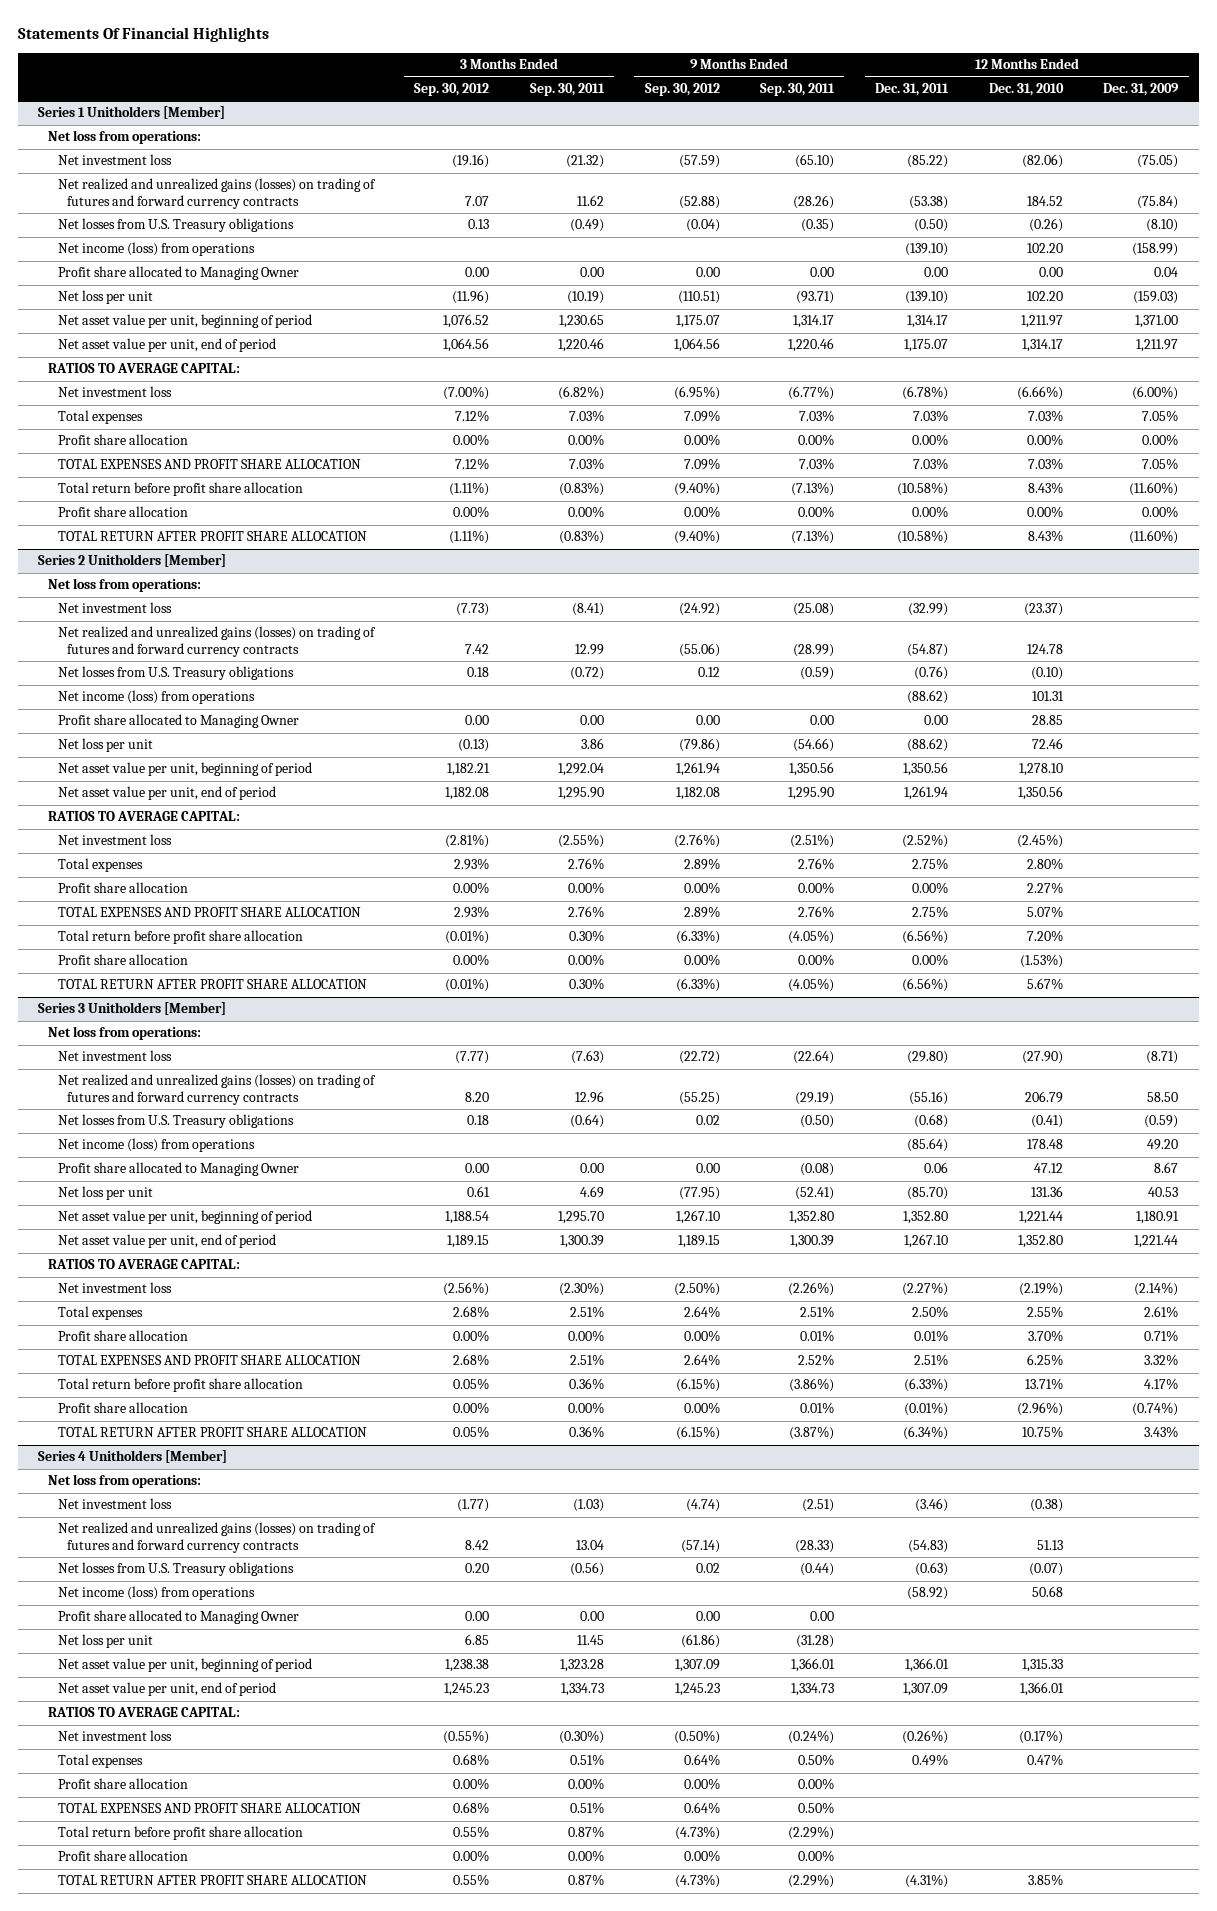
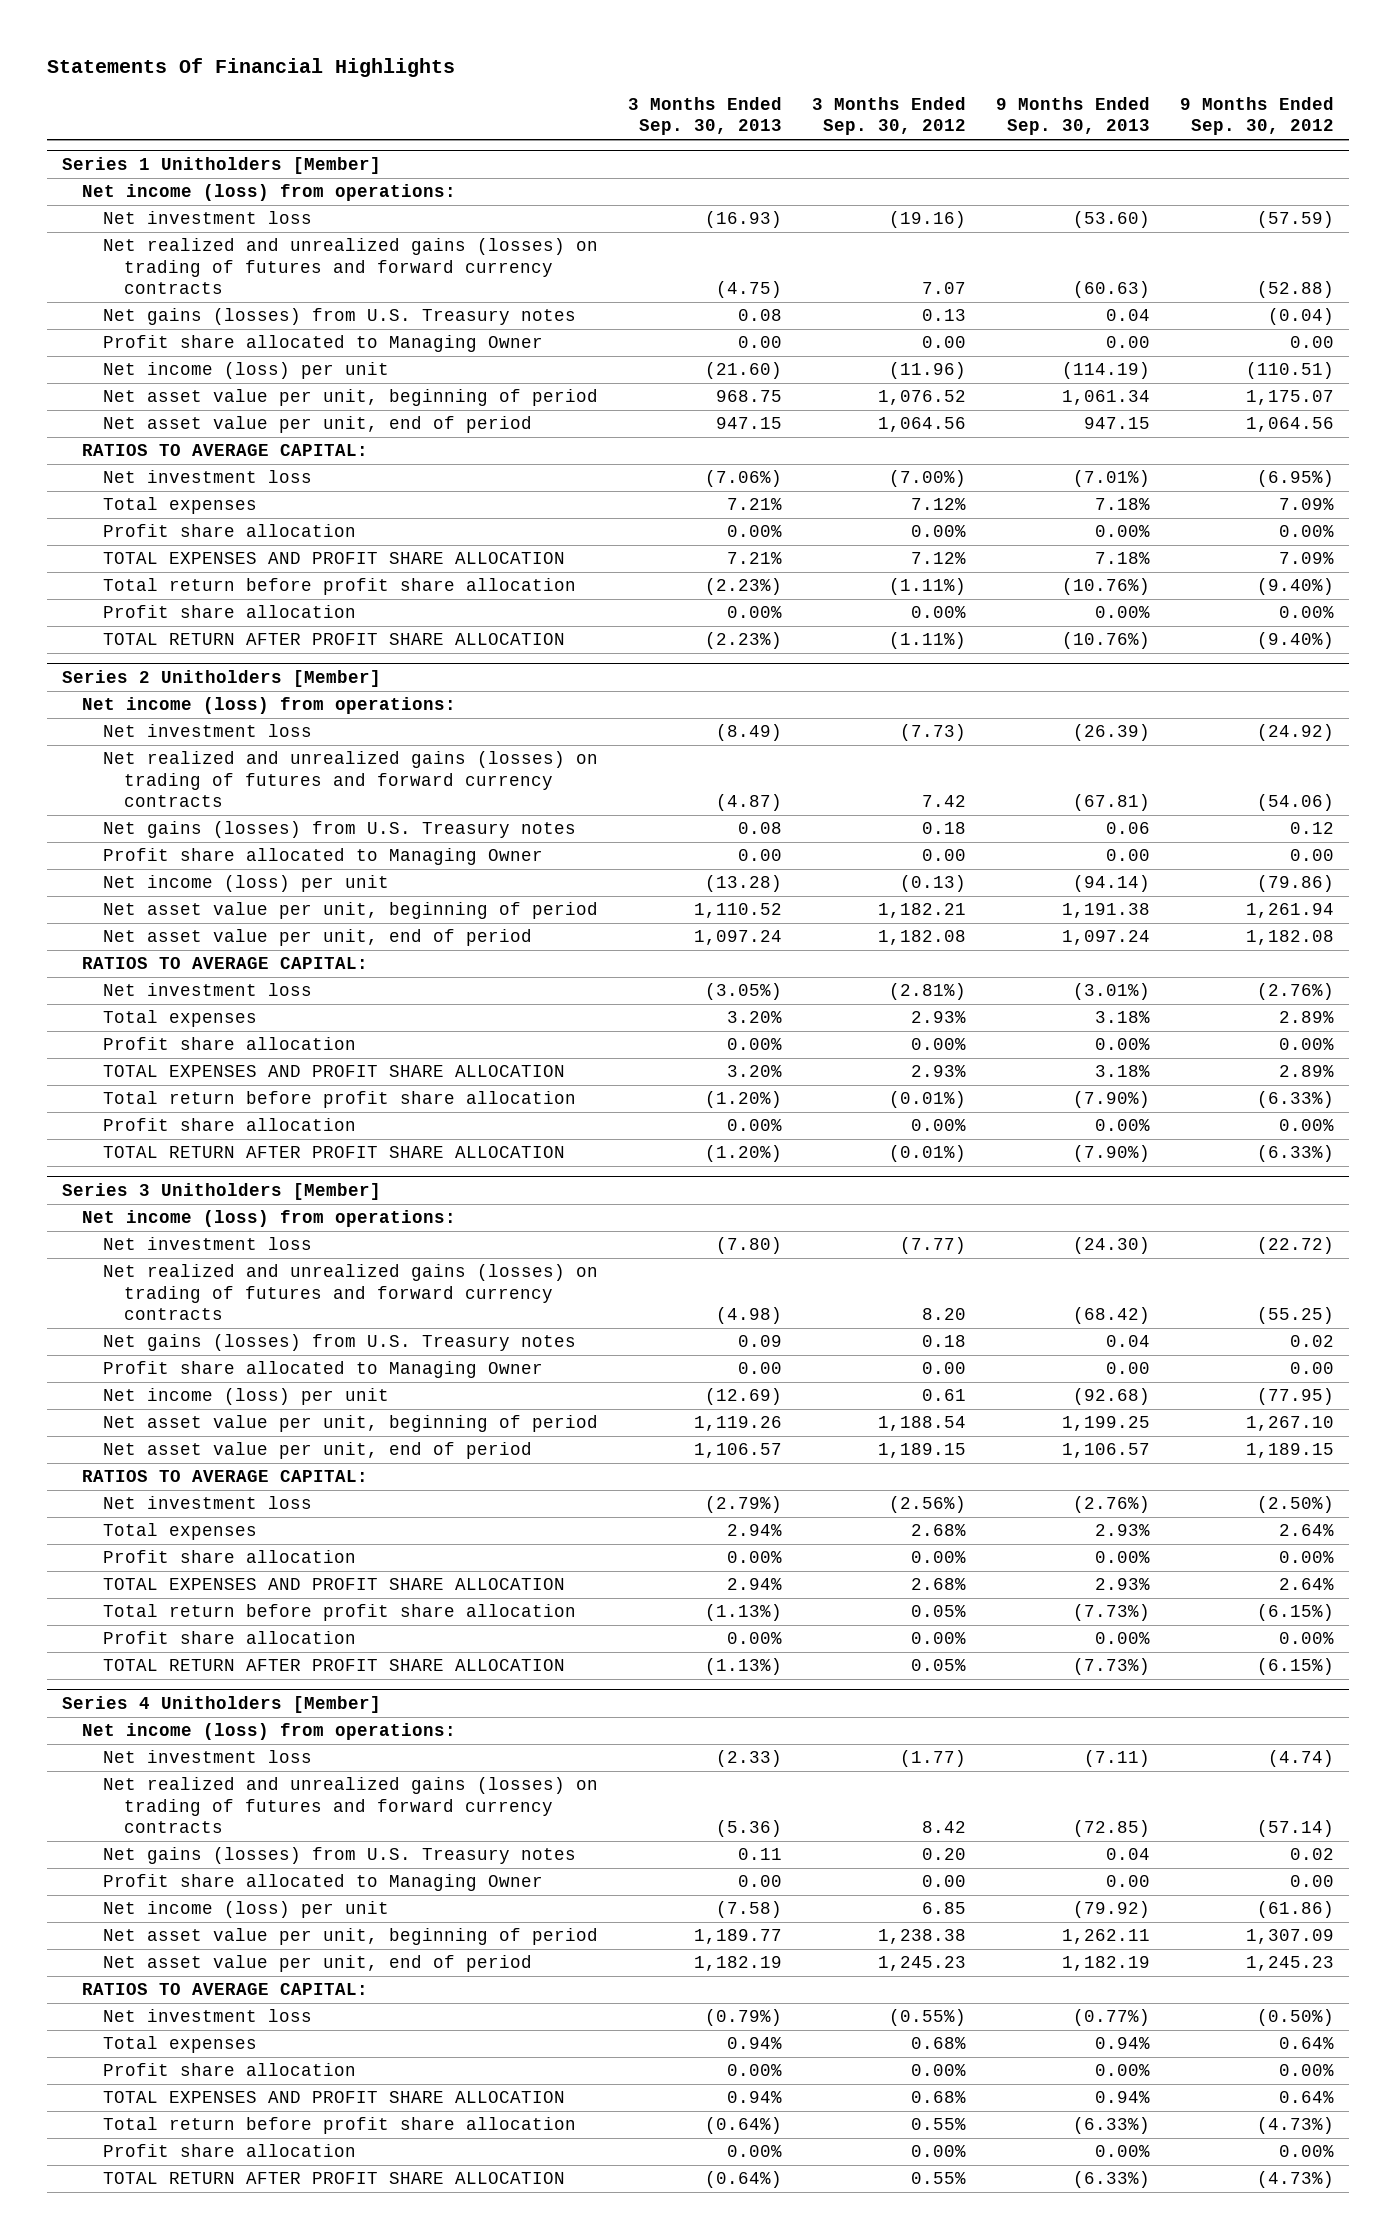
- | 3 Months Ended Sep. 30, 2012 | 3 Months Ended Sep. 30, 2011 | 9 Months Ended Sep. 30, 2012 | 9 Months Ended Sep. 30, 2011 | 12 Months Ended Dec. 31, 2011 | 12 Months Ended Dec. 31, 2010 | 12 Months Ended Dec. 31, 2009
+ | 3 Months Ended Sep. 30, 2013 | 3 Months Ended Sep. 30, 2012 | 9 Months Ended Sep. 30, 2013 | 9 Months Ended Sep. 30, 2012
@ Series 1 Unitholders [Member]
- Net loss from operations:
+ Net income (loss) from operations:
- Net losses from U.S. Treasury obligations | 0.13 | (0.49) | (0.04) | (0.35) | (0.50) | (0.26) | (8.10)
- Net income (loss) from operations | | | | | (139.10) | 102.20 | (158.99)
+ Net gains (losses) from U.S. Treasury notes | 0.08 | 0.13 | 0.04 | (0.04)
- Net loss per unit | (11.96) | (10.19) | (110.51) | (93.71) | (139.10) | 102.20 | (159.03)
+ Net income (loss) per unit | (21.60) | (11.96) | (114.19) | (110.51)
@ Series 2 Unitholders [Member]
- Net loss from operations:
+ Net income (loss) from operations:
- Net realized and unrealized gains (losses) on trading of futures and forward currency contracts | 7.42 | 12.99 | (55.06) | (28.99) | (54.87) | 124.78 |
- Net losses from U.S. Treasury obligations | 0.18 | (0.72) | 0.12 | (0.59) | (0.76) | (0.10) |
- Net income (loss) from operations | | | | | (88.62) | 101.31 |
+ Net realized and unrealized gains (losses) on trading of futures and forward currency contracts | (4.87) | 7.42 | (67.81) | (54.06)
+ Net gains (losses) from U.S. Treasury notes | 0.08 | 0.18 | 0.06 | 0.12
- Net loss per unit | (0.13) | 3.86 | (79.86) | (54.66) | (88.62) | 72.46 |
+ Net income (loss) per unit | (13.28) | (0.13) | (94.14) | (79.86)
@ Series 3 Unitholders [Member]
- Net loss from operations:
+ Net income (loss) from operations:
- Net losses from U.S. Treasury obligations | 0.18 | (0.64) | 0.02 | (0.50) | (0.68) | (0.41) | (0.59)
- Net income (loss) from operations | | | | | (85.64) | 178.48 | 49.20
+ Net gains (losses) from U.S. Treasury notes | 0.09 | 0.18 | 0.04 | 0.02
- Net loss per unit | 0.61 | 4.69 | (77.95) | (52.41) | (85.70) | 131.36 | 40.53
+ Net income (loss) per unit | (12.69) | 0.61 | (92.68) | (77.95)
@ Series 4 Unitholders [Member]
- Net loss from operations:
+ Net income (loss) from operations:
- Net losses from U.S. Treasury obligations | 0.20 | (0.56) | 0.02 | (0.44) | (0.63) | (0.07) |
- Net income (loss) from operations | | | | | (58.92) | 50.68 |
+ Net gains (losses) from U.S. Treasury notes | 0.11 | 0.20 | 0.04 | 0.02
- Net loss per unit | 6.85 | 11.45 | (61.86) | (31.28) | | |
+ Net income (loss) per unit | (7.58) | 6.85 | (79.92) | (61.86)

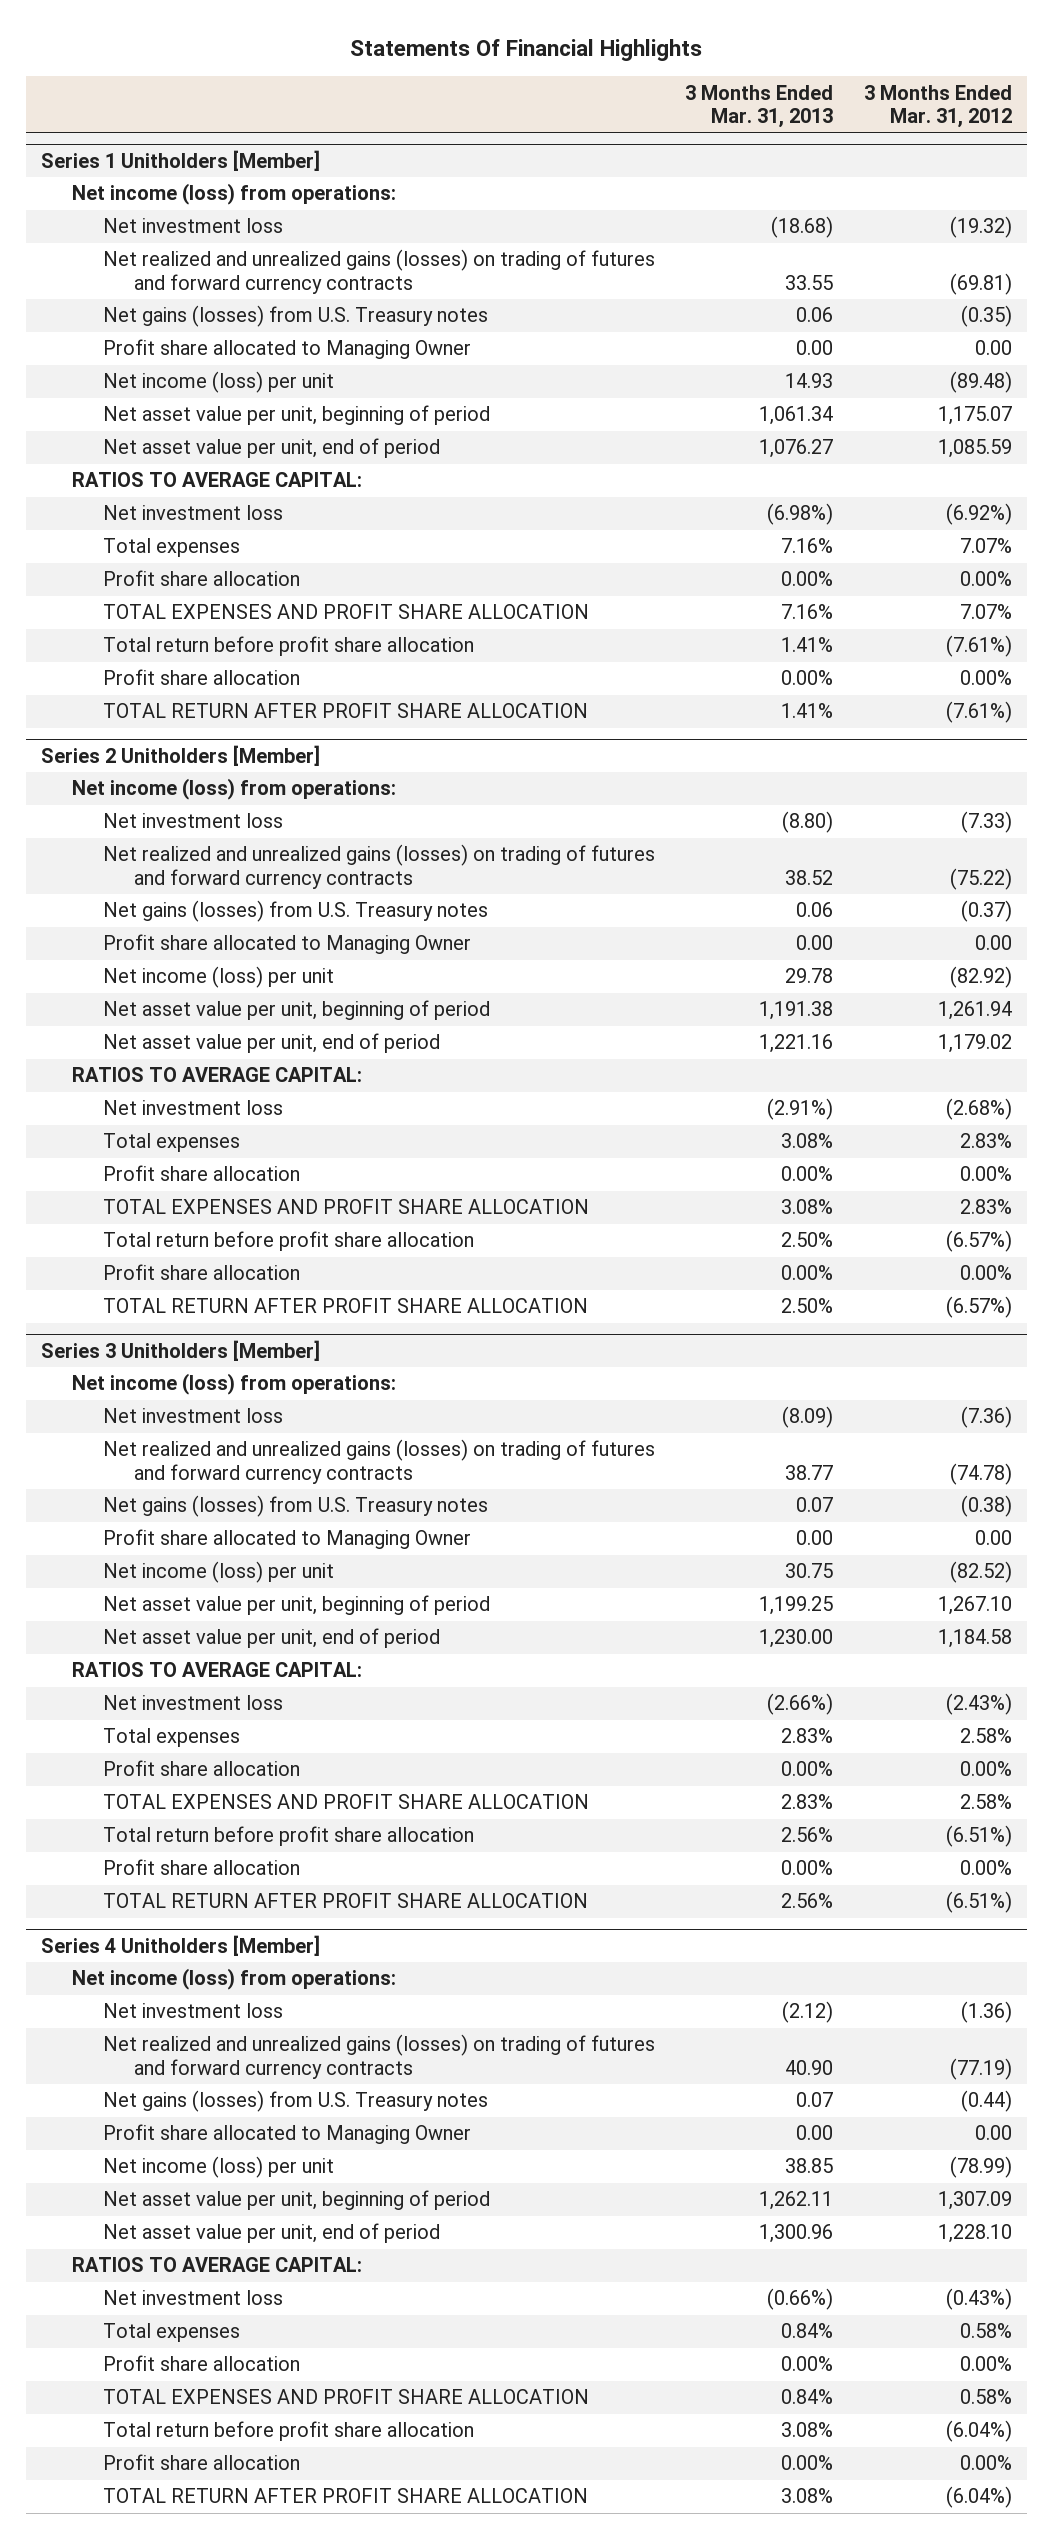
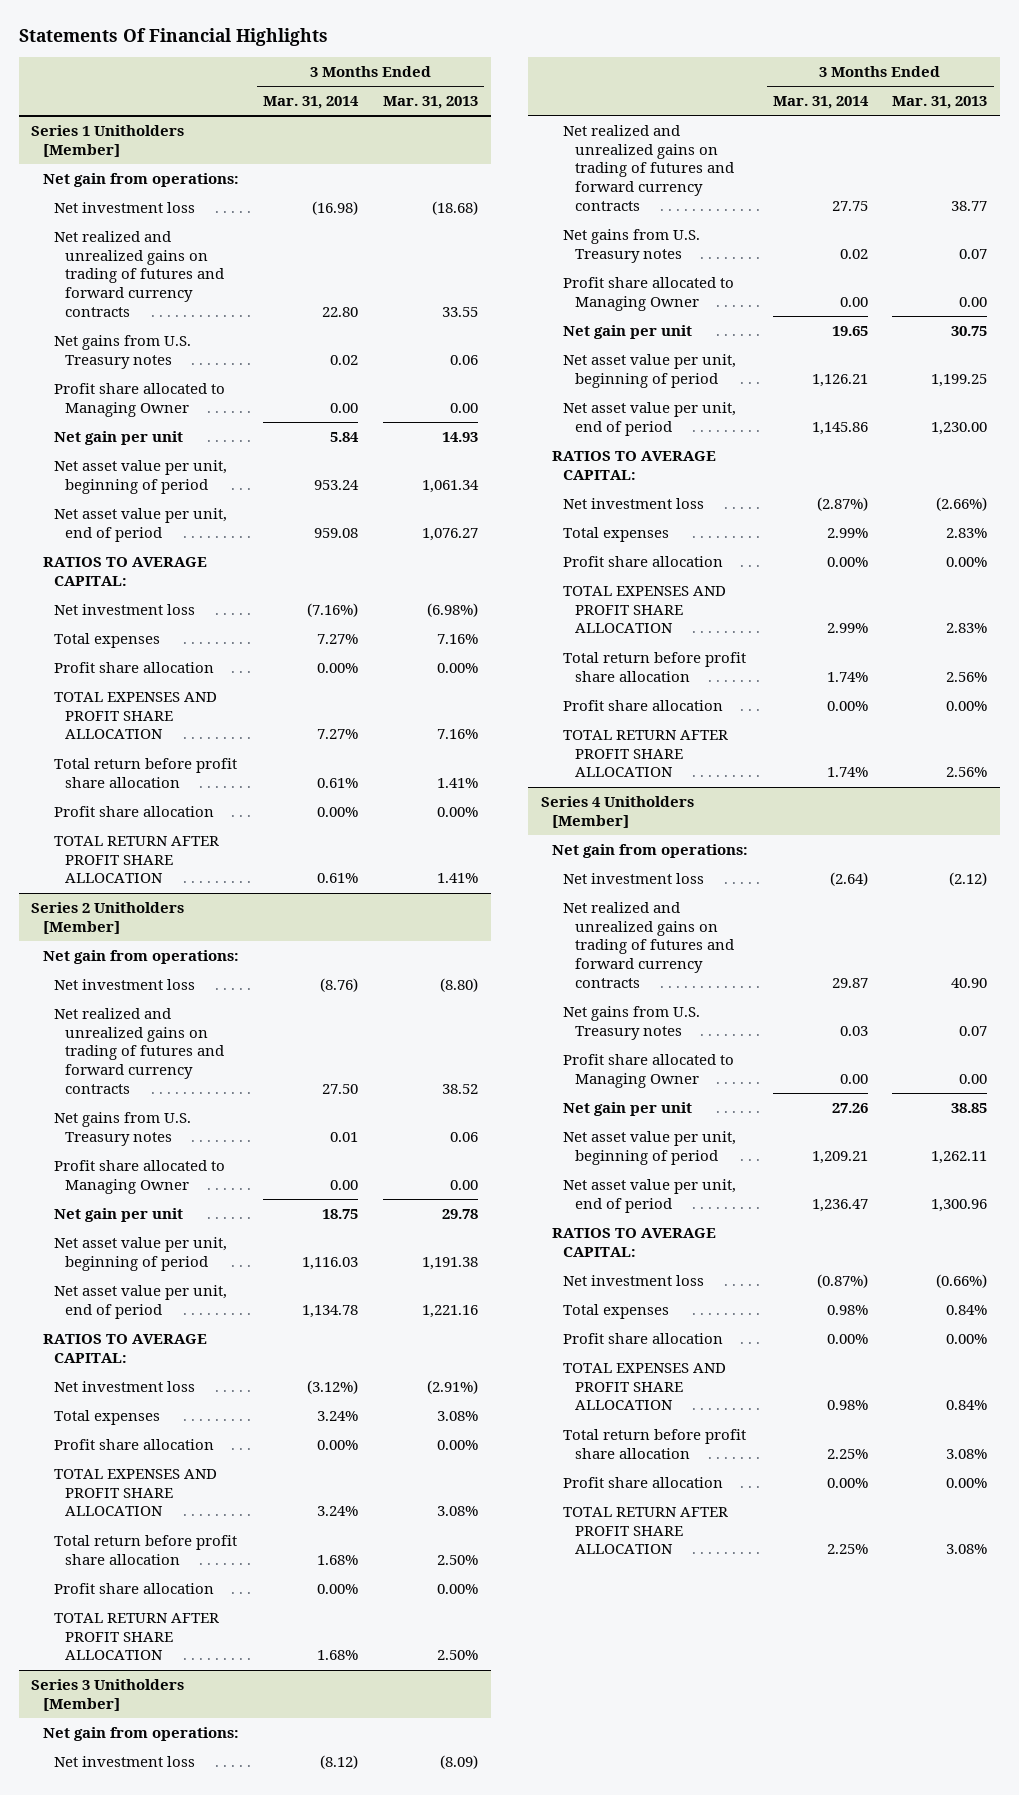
- | 3 Months Ended Mar. 31, 2013 | 3 Months Ended Mar. 31, 2012
+ | 3 Months Ended Mar. 31, 2014 | 3 Months Ended Mar. 31, 2013
@ Series 1 Unitholders [Member]
- Net income (loss) from operations:
+ Net gain from operations:
- Net realized and unrealized gains (losses) on trading of futures and forward currency contracts | 33.55 | (69.81)
- Net gains (losses) from U.S. Treasury notes | 0.06 | (0.35)
+ Net realized and unrealized gains on trading of futures and forward currency contracts | 22.80 | 33.55
+ Net gains from U.S. Treasury notes | 0.02 | 0.06
- Net income (loss) per unit | 14.93 | (89.48)
+ Net gain per unit | 5.84 | 14.93
@ Series 2 Unitholders [Member]
- Net income (loss) from operations:
+ Net gain from operations:
- Net realized and unrealized gains (losses) on trading of futures and forward currency contracts | 38.52 | (75.22)
- Net gains (losses) from U.S. Treasury notes | 0.06 | (0.37)
+ Net realized and unrealized gains on trading of futures and forward currency contracts | 27.50 | 38.52
+ Net gains from U.S. Treasury notes | 0.01 | 0.06
- Net income (loss) per unit | 29.78 | (82.92)
+ Net gain per unit | 18.75 | 29.78
@ Series 3 Unitholders [Member]
- Net income (loss) from operations:
+ Net gain from operations:
- Net realized and unrealized gains (losses) on trading of futures and forward currency contracts | 38.77 | (74.78)
- Net gains (losses) from U.S. Treasury notes | 0.07 | (0.38)
+ Net realized and unrealized gains on trading of futures and forward currency contracts | 27.75 | 38.77
+ Net gains from U.S. Treasury notes | 0.02 | 0.07
- Net income (loss) per unit | 30.75 | (82.52)
+ Net gain per unit | 19.65 | 30.75
@ Series 4 Unitholders [Member]
- Net income (loss) from operations:
+ Net gain from operations:
- Net realized and unrealized gains (losses) on trading of futures and forward currency contracts | 40.90 | (77.19)
- Net gains (losses) from U.S. Treasury notes | 0.07 | (0.44)
+ Net realized and unrealized gains on trading of futures and forward currency contracts | 29.87 | 40.90
+ Net gains from U.S. Treasury notes | 0.03 | 0.07
- Net income (loss) per unit | 38.85 | (78.99)
+ Net gain per unit | 27.26 | 38.85

